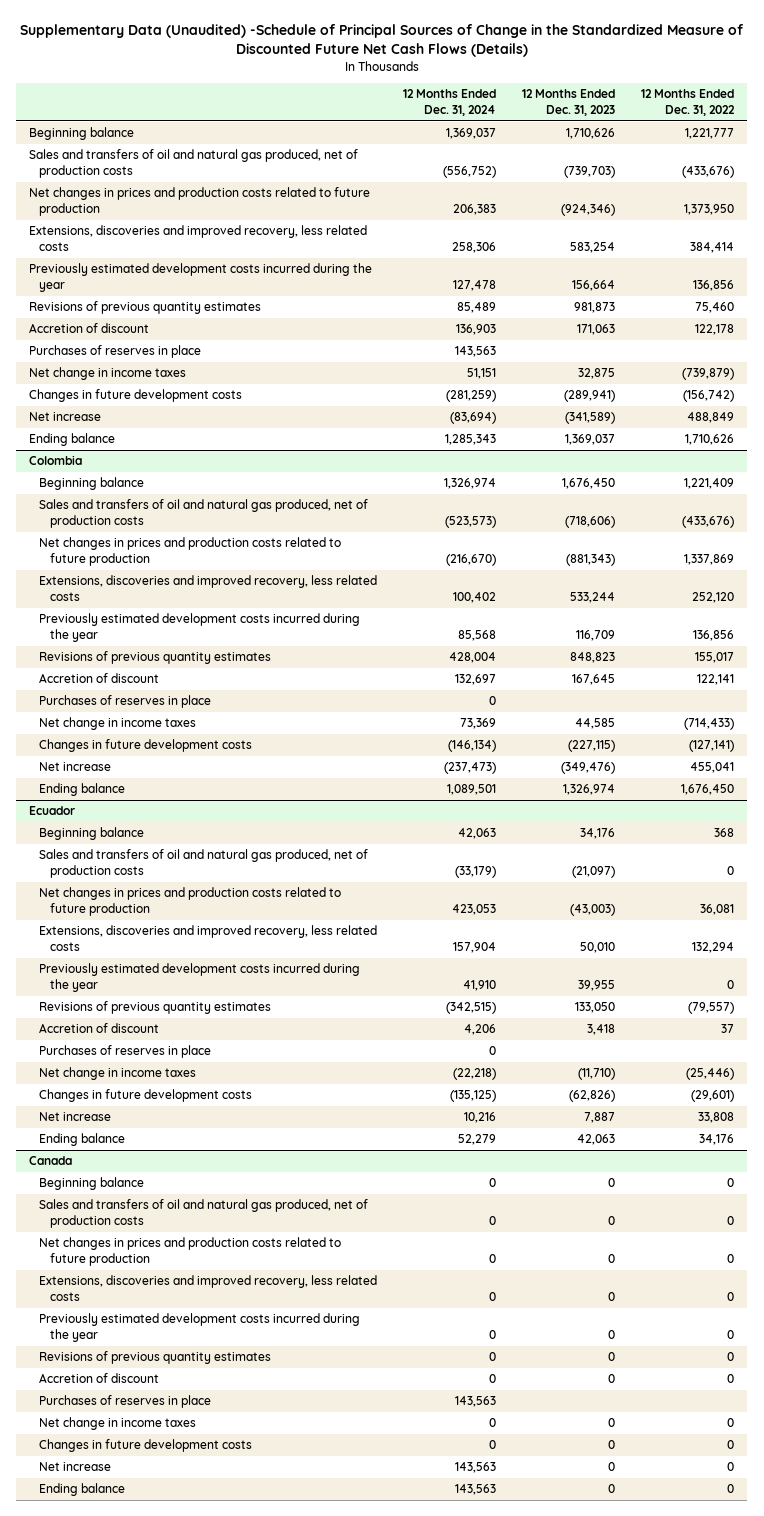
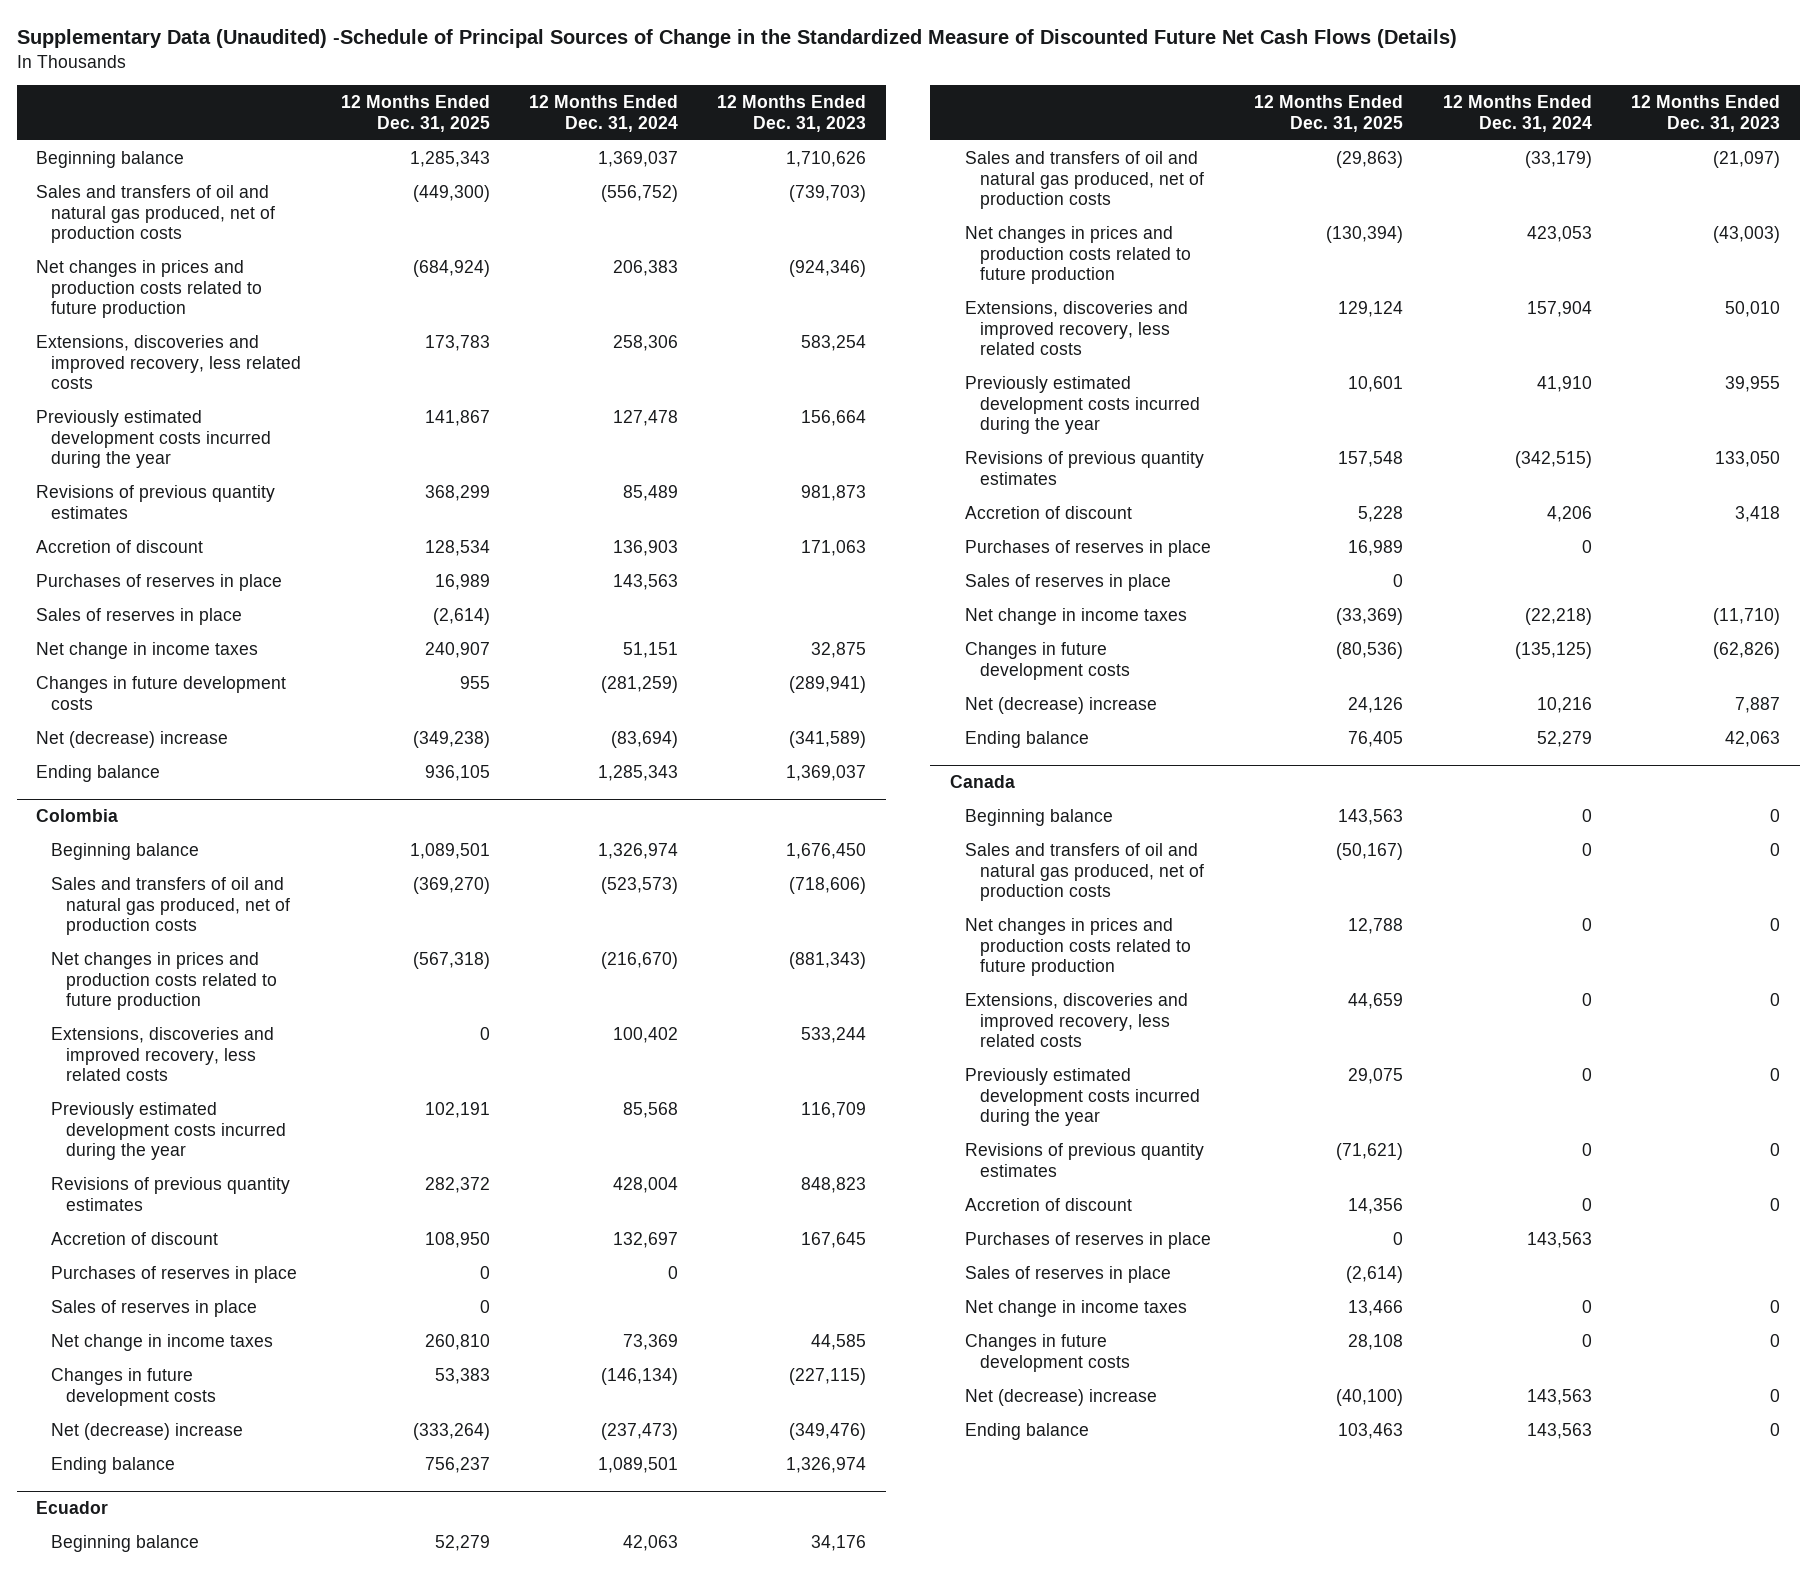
- | 12 Months Ended Dec. 31, 2024 | 12 Months Ended Dec. 31, 2023 | 12 Months Ended Dec. 31, 2022
+ | 12 Months Ended Dec. 31, 2025 | 12 Months Ended Dec. 31, 2024 | 12 Months Ended Dec. 31, 2023
+ Sales of reserves in place | (2,614) | |
- Net increase | (83,694) | (341,589) | 488,849
+ Net (decrease) increase | (349,238) | (83,694) | (341,589)
@ Colombia
+ Sales of reserves in place | 0 | |
- Net increase | (237,473) | (349,476) | 455,041
+ Net (decrease) increase | (333,264) | (237,473) | (349,476)
@ Ecuador
+ Sales of reserves in place | 0 | |
- Net increase | 10,216 | 7,887 | 33,808
+ Net (decrease) increase | 24,126 | 10,216 | 7,887
@ Canada
+ Sales of reserves in place | (2,614) | |
- Net increase | 143,563 | 0 | 0
+ Net (decrease) increase | (40,100) | 143,563 | 0

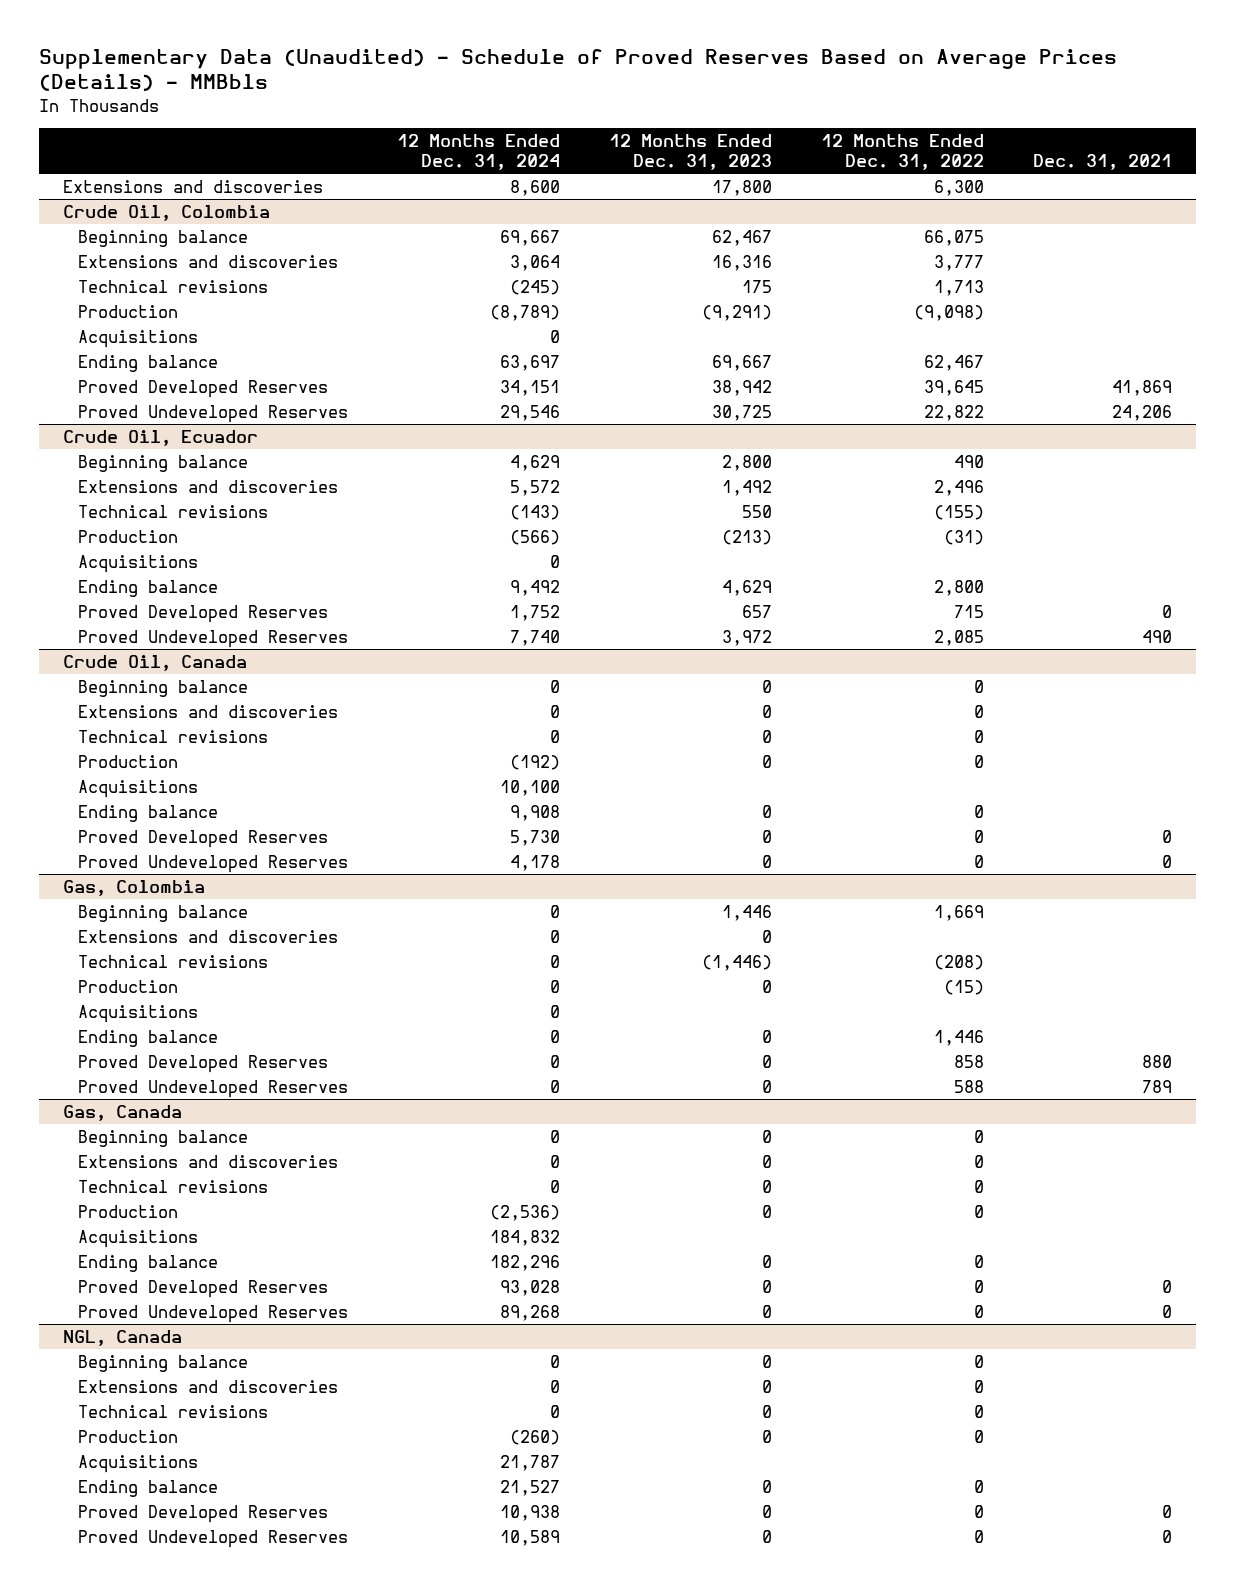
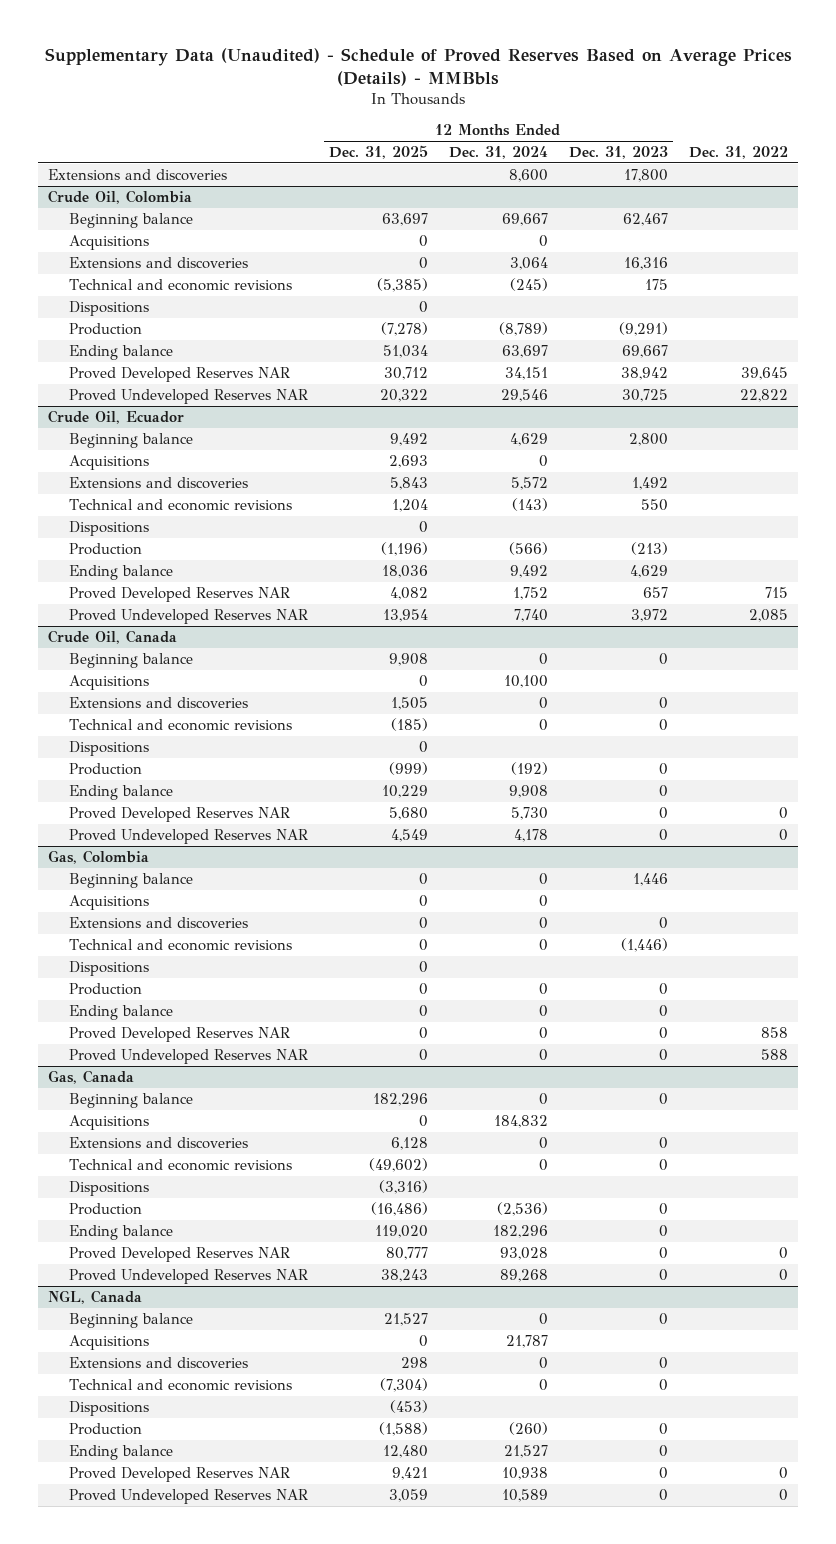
- | 12 Months Ended Dec. 31, 2024 | 12 Months Ended Dec. 31, 2023 | 12 Months Ended Dec. 31, 2022 | Dec. 31, 2021
+ | 12 Months Ended Dec. 31, 2025 | 12 Months Ended Dec. 31, 2024 | 12 Months Ended Dec. 31, 2023 | Dec. 31, 2022
@ Crude Oil, Colombia
moved up: Acquisitions | 0 | 0 | |
- Technical revisions | (245) | 175 | 1,713 |
+ Technical and economic revisions | (5,385) | (245) | 175 |
+ Dispositions | 0 | | |
- Proved Developed Reserves | 34,151 | 38,942 | 39,645 | 41,869
- Proved Undeveloped Reserves | 29,546 | 30,725 | 22,822 | 24,206
+ Proved Developed Reserves NAR | 30,712 | 34,151 | 38,942 | 39,645
+ Proved Undeveloped Reserves NAR | 20,322 | 29,546 | 30,725 | 22,822
@ Crude Oil, Ecuador
moved up: Acquisitions | 2,693 | 0 | |
- Technical revisions | (143) | 550 | (155) |
+ Technical and economic revisions | 1,204 | (143) | 550 |
+ Dispositions | 0 | | |
- Proved Developed Reserves | 1,752 | 657 | 715 | 0
- Proved Undeveloped Reserves | 7,740 | 3,972 | 2,085 | 490
+ Proved Developed Reserves NAR | 4,082 | 1,752 | 657 | 715
+ Proved Undeveloped Reserves NAR | 13,954 | 7,740 | 3,972 | 2,085
@ Crude Oil, Canada
moved up: Acquisitions | 0 | 10,100 | |
- Technical revisions | 0 | 0 | 0 |
+ Technical and economic revisions | (185) | 0 | 0 |
+ Dispositions | 0 | | |
- Proved Developed Reserves | 5,730 | 0 | 0 | 0
- Proved Undeveloped Reserves | 4,178 | 0 | 0 | 0
+ Proved Developed Reserves NAR | 5,680 | 5,730 | 0 | 0
+ Proved Undeveloped Reserves NAR | 4,549 | 4,178 | 0 | 0
@ Gas, Colombia
moved up: Acquisitions | 0 | 0 | |
- Technical revisions | 0 | (1,446) | (208) |
+ Technical and economic revisions | 0 | 0 | (1,446) |
+ Dispositions | 0 | | |
- Proved Developed Reserves | 0 | 0 | 858 | 880
- Proved Undeveloped Reserves | 0 | 0 | 588 | 789
+ Proved Developed Reserves NAR | 0 | 0 | 0 | 858
+ Proved Undeveloped Reserves NAR | 0 | 0 | 0 | 588
@ Gas, Canada
moved up: Acquisitions | 0 | 184,832 | |
- Technical revisions | 0 | 0 | 0 |
+ Technical and economic revisions | (49,602) | 0 | 0 |
+ Dispositions | (3,316) | | |
- Proved Developed Reserves | 93,028 | 0 | 0 | 0
- Proved Undeveloped Reserves | 89,268 | 0 | 0 | 0
+ Proved Developed Reserves NAR | 80,777 | 93,028 | 0 | 0
+ Proved Undeveloped Reserves NAR | 38,243 | 89,268 | 0 | 0
@ NGL, Canada
moved up: Acquisitions | 0 | 21,787 | |
- Technical revisions | 0 | 0 | 0 |
+ Technical and economic revisions | (7,304) | 0 | 0 |
+ Dispositions | (453) | | |
- Proved Developed Reserves | 10,938 | 0 | 0 | 0
- Proved Undeveloped Reserves | 10,589 | 0 | 0 | 0
+ Proved Developed Reserves NAR | 9,421 | 10,938 | 0 | 0
+ Proved Undeveloped Reserves NAR | 3,059 | 10,589 | 0 | 0

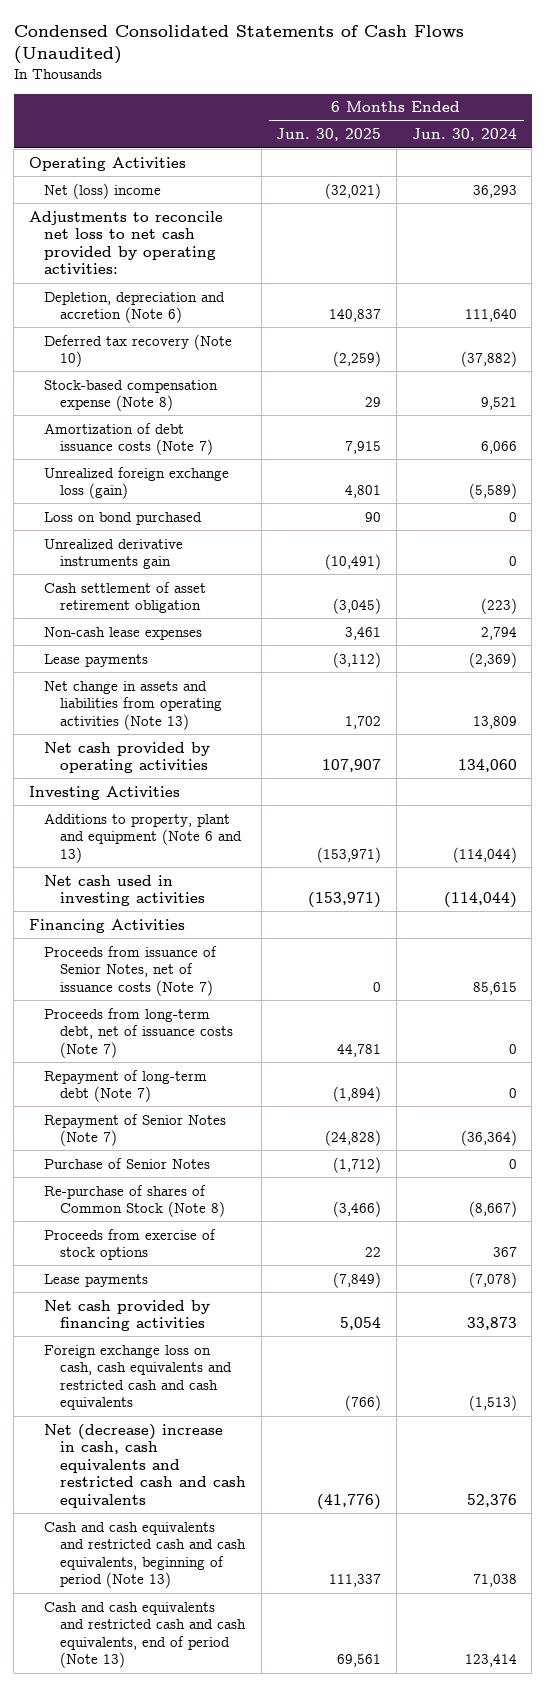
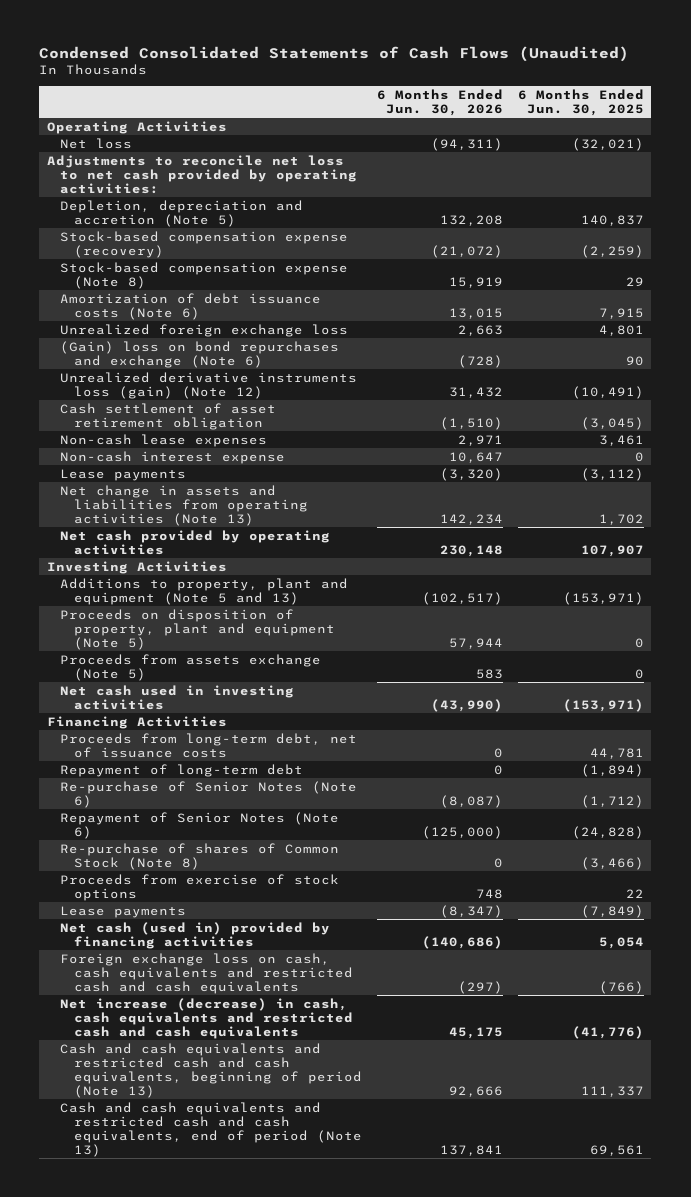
- | 6 Months Ended Jun. 30, 2025 | 6 Months Ended Jun. 30, 2024
+ | 6 Months Ended Jun. 30, 2026 | 6 Months Ended Jun. 30, 2025
- Net (loss) income | (32,021) | 36,293
+ Net loss | (94,311) | (32,021)
- Depletion, depreciation and accretion (Note 6) | 140,837 | 111,640
- Deferred tax recovery (Note 10) | (2,259) | (37,882)
+ Depletion, depreciation and accretion (Note 5) | 132,208 | 140,837
+ Stock-based compensation expense (recovery) | (21,072) | (2,259)
- Amortization of debt issuance costs (Note 7) | 7,915 | 6,066
- Unrealized foreign exchange loss (gain) | 4,801 | (5,589)
- Loss on bond purchased | 90 | 0
- Unrealized derivative instruments gain | (10,491) | 0
+ Amortization of debt issuance costs (Note 6) | 13,015 | 7,915
+ Unrealized foreign exchange loss | 2,663 | 4,801
+ (Gain) loss on bond repurchases and exchange (Note 6) | (728) | 90
+ Unrealized derivative instruments loss (gain) (Note 12) | 31,432 | (10,491)
+ Non-cash interest expense | 10,647 | 0
- Additions to property, plant and equipment (Note 6 and 13) | (153,971) | (114,044)
+ Additions to property, plant and equipment (Note 5 and 13) | (102,517) | (153,971)
+ Proceeds on disposition of property, plant and equipment (Note 5) | 57,944 | 0
+ Proceeds from assets exchange (Note 5) | 583 | 0
- Proceeds from issuance of Senior Notes, net of issuance costs (Note 7) | 0 | 85,615
- Proceeds from long-term debt, net of issuance costs (Note 7) | 44,781 | 0
- Repayment of long-term debt (Note 7) | (1,894) | 0
- Repayment of Senior Notes (Note 7) | (24,828) | (36,364)
- Purchase of Senior Notes | (1,712) | 0
+ Proceeds from long-term debt, net of issuance costs | 0 | 44,781
+ Repayment of long-term debt | 0 | (1,894)
+ Re-purchase of Senior Notes (Note 6) | (8,087) | (1,712)
+ Repayment of Senior Notes (Note 6) | (125,000) | (24,828)
- Net cash provided by financing activities | 5,054 | 33,873
+ Net cash (used in) provided by financing activities | (140,686) | 5,054
- Net (decrease) increase in cash, cash equivalents and restricted cash and cash equivalents | (41,776) | 52,376
+ Net increase (decrease) in cash, cash equivalents and restricted cash and cash equivalents | 45,175 | (41,776)

